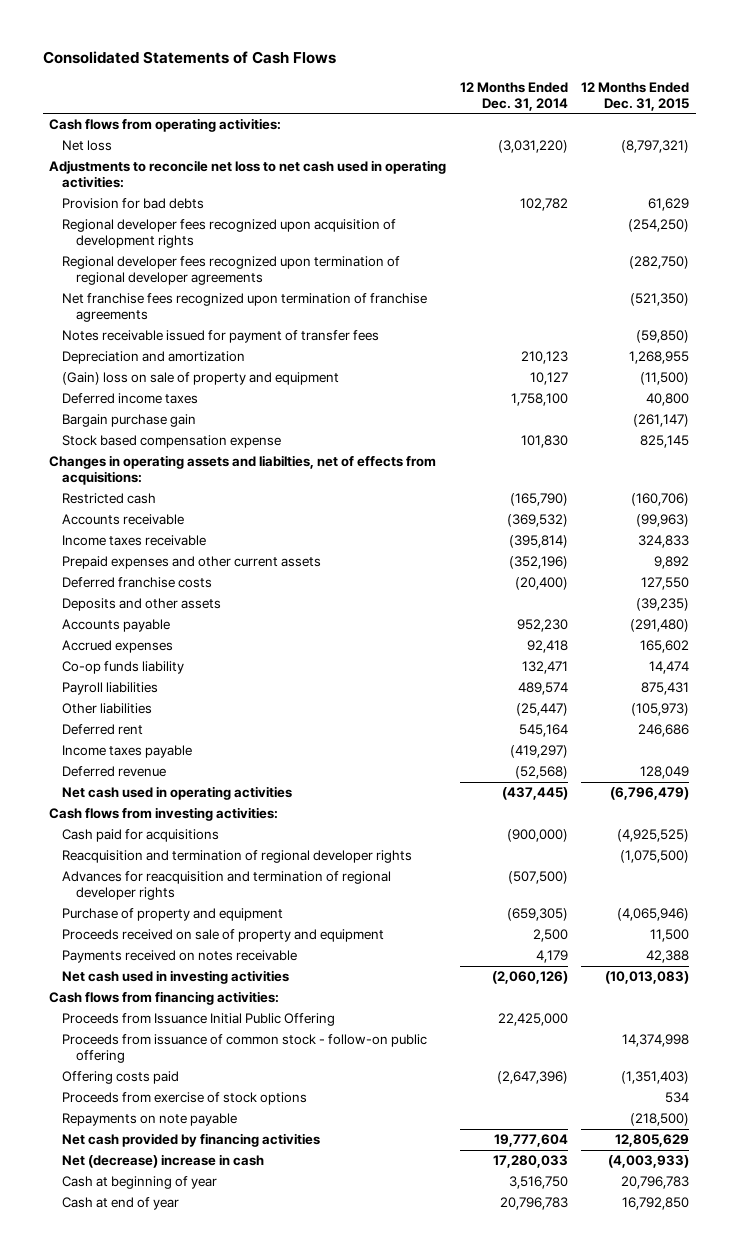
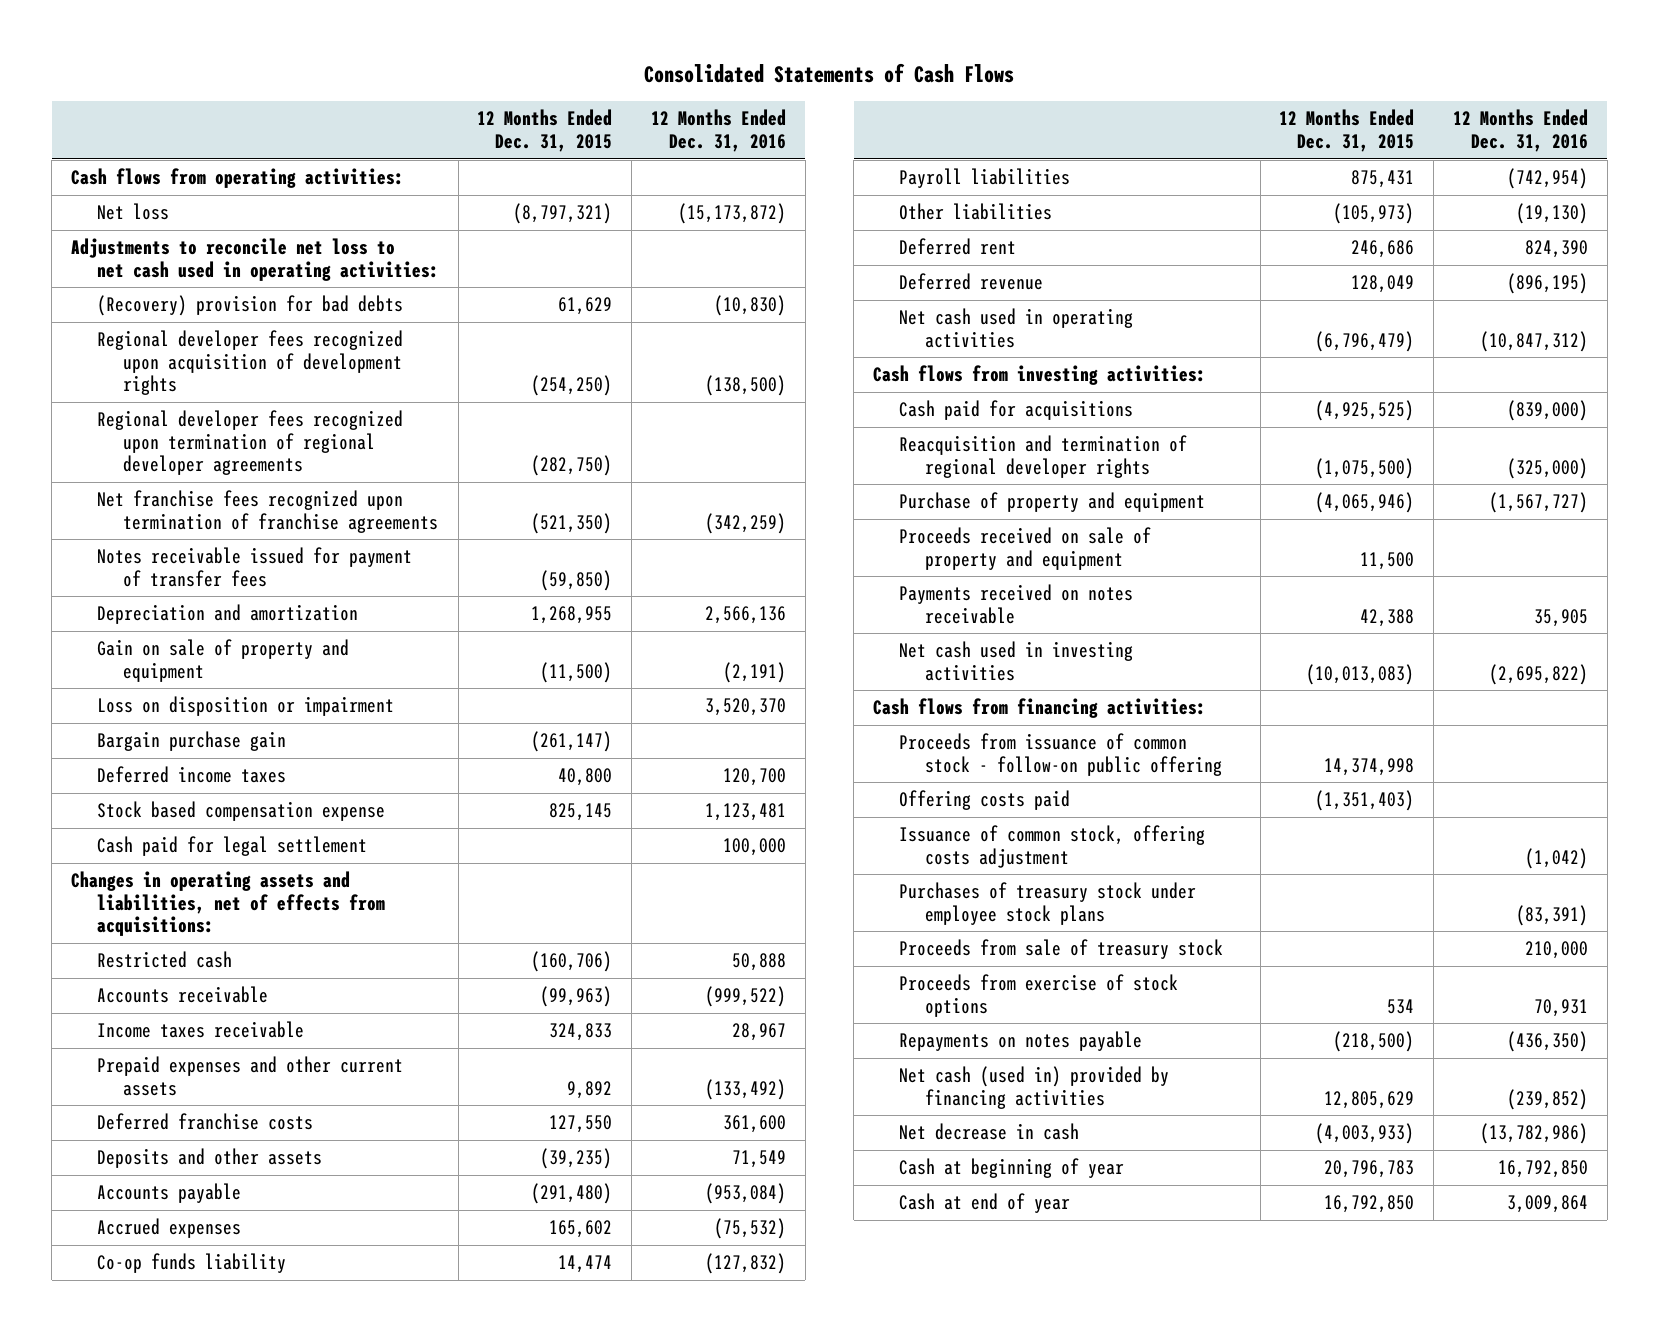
- | 12 Months Ended Dec. 31, 2014 | 12 Months Ended Dec. 31, 2015
+ | 12 Months Ended Dec. 31, 2015 | 12 Months Ended Dec. 31, 2016
- Provision for bad debts | 102,782 | 61,629
+ (Recovery) provision for bad debts | 61,629 | (10,830)
- (Gain) loss on sale of property and equipment | 10,127 | (11,500)
+ Gain on sale of property and equipment | (11,500) | (2,191)
+ Loss on disposition or impairment | | 3,520,370
moved down: Deferred income taxes | 40,800 | 120,700
- Changes in operating assets and liabilties, net of effects from acquisitions:
+ Cash paid for legal settlement | | 100,000
+ Changes in operating assets and liabilities, net of effects from acquisitions:
- Income taxes payable | (419,297) |
- Advances for reacquisition and termination of regional developer rights | (507,500) |
- Proceeds from Issuance Initial Public Offering | 22,425,000 |
+ Issuance of common stock, offering costs adjustment | | (1,042)
+ Purchases of treasury stock under employee stock plans | | (83,391)
+ Proceeds from sale of treasury stock | | 210,000
- Repayments on note payable | | (218,500)
- Net cash provided by financing activities | 19,777,604 | 12,805,629
- Net (decrease) increase in cash | 17,280,033 | (4,003,933)
+ Repayments on notes payable | (218,500) | (436,350)
+ Net cash (used in) provided by financing activities | 12,805,629 | (239,852)
+ Net decrease in cash | (4,003,933) | (13,782,986)

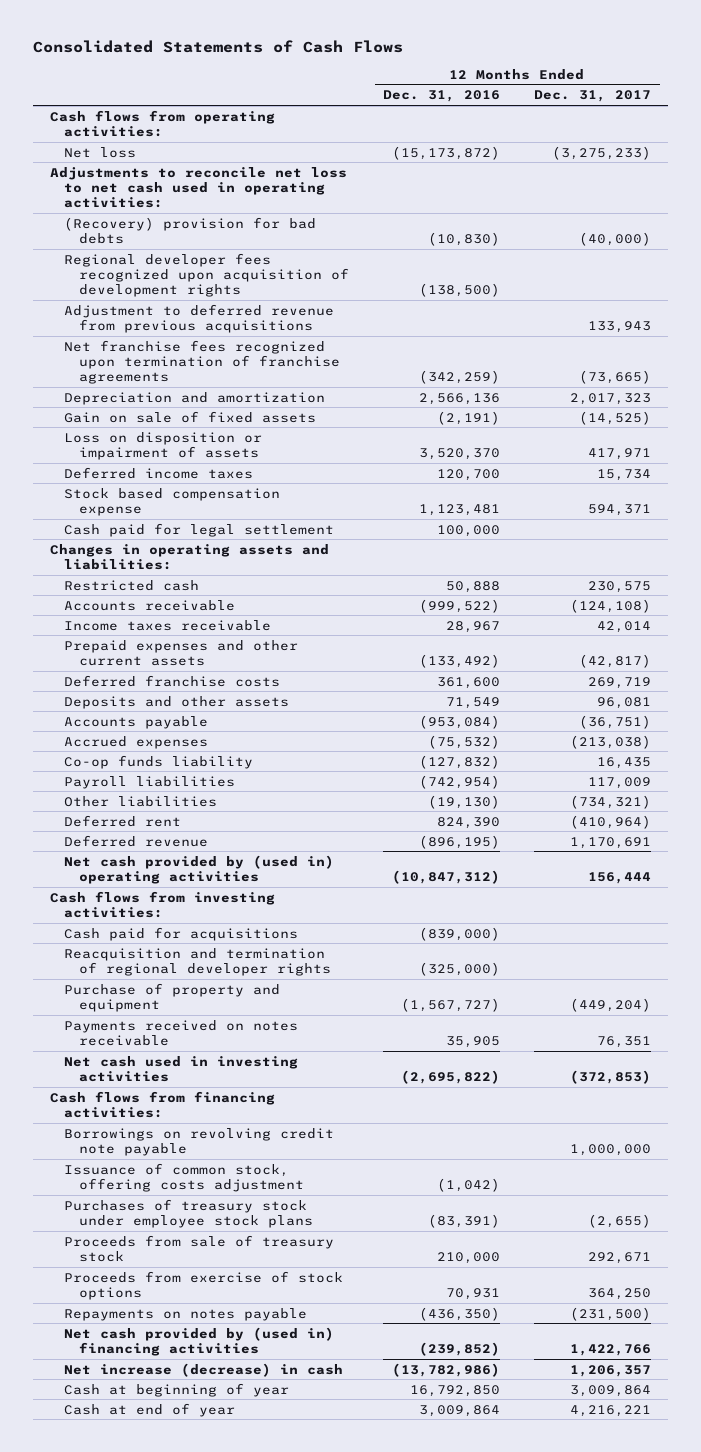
- | 12 Months Ended Dec. 31, 2015 | 12 Months Ended Dec. 31, 2016
+ | 12 Months Ended Dec. 31, 2016 | 12 Months Ended Dec. 31, 2017
- Regional developer fees recognized upon termination of regional developer agreements | (282,750) |
+ Adjustment to deferred revenue from previous acquisitions | | 133,943
- Notes receivable issued for payment of transfer fees | (59,850) |
- Gain on sale of property and equipment | (11,500) | (2,191)
- Loss on disposition or impairment | | 3,520,370
- Bargain purchase gain | (261,147) |
+ Gain on sale of fixed assets | (2,191) | (14,525)
+ Loss on disposition or impairment of assets | 3,520,370 | 417,971
- Changes in operating assets and liabilities, net of effects from acquisitions:
+ Changes in operating assets and liabilities:
- Net cash used in operating activities | (6,796,479) | (10,847,312)
+ Net cash provided by (used in) operating activities | (10,847,312) | 156,444
- Proceeds received on sale of property and equipment | 11,500 |
- Proceeds from issuance of common stock - follow-on public offering | 14,374,998 |
- Offering costs paid | (1,351,403) |
+ Borrowings on revolving credit note payable | | 1,000,000
- Net cash (used in) provided by financing activities | 12,805,629 | (239,852)
- Net decrease in cash | (4,003,933) | (13,782,986)
+ Net cash provided by (used in) financing activities | (239,852) | 1,422,766
+ Net increase (decrease) in cash | (13,782,986) | 1,206,357

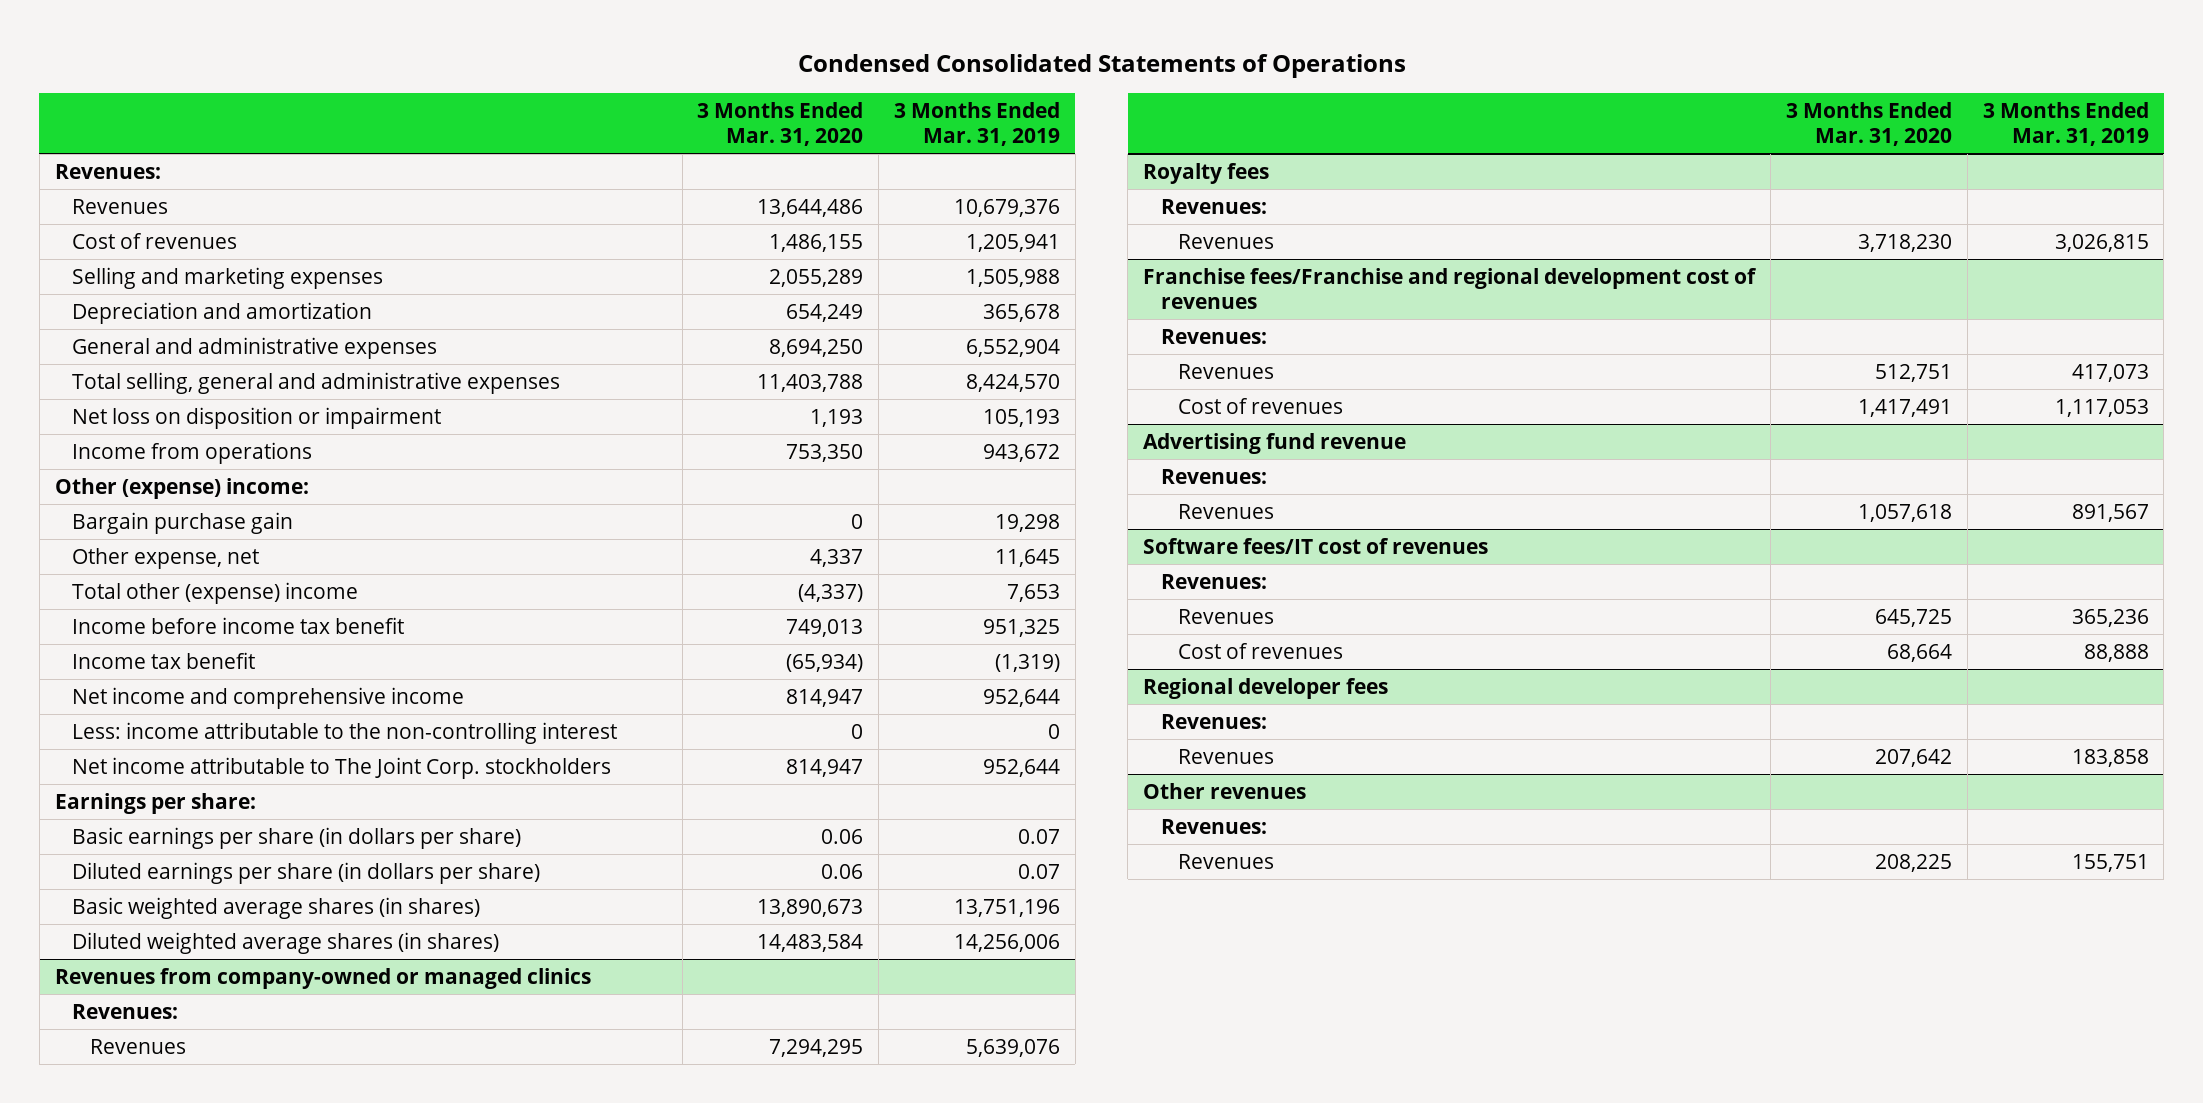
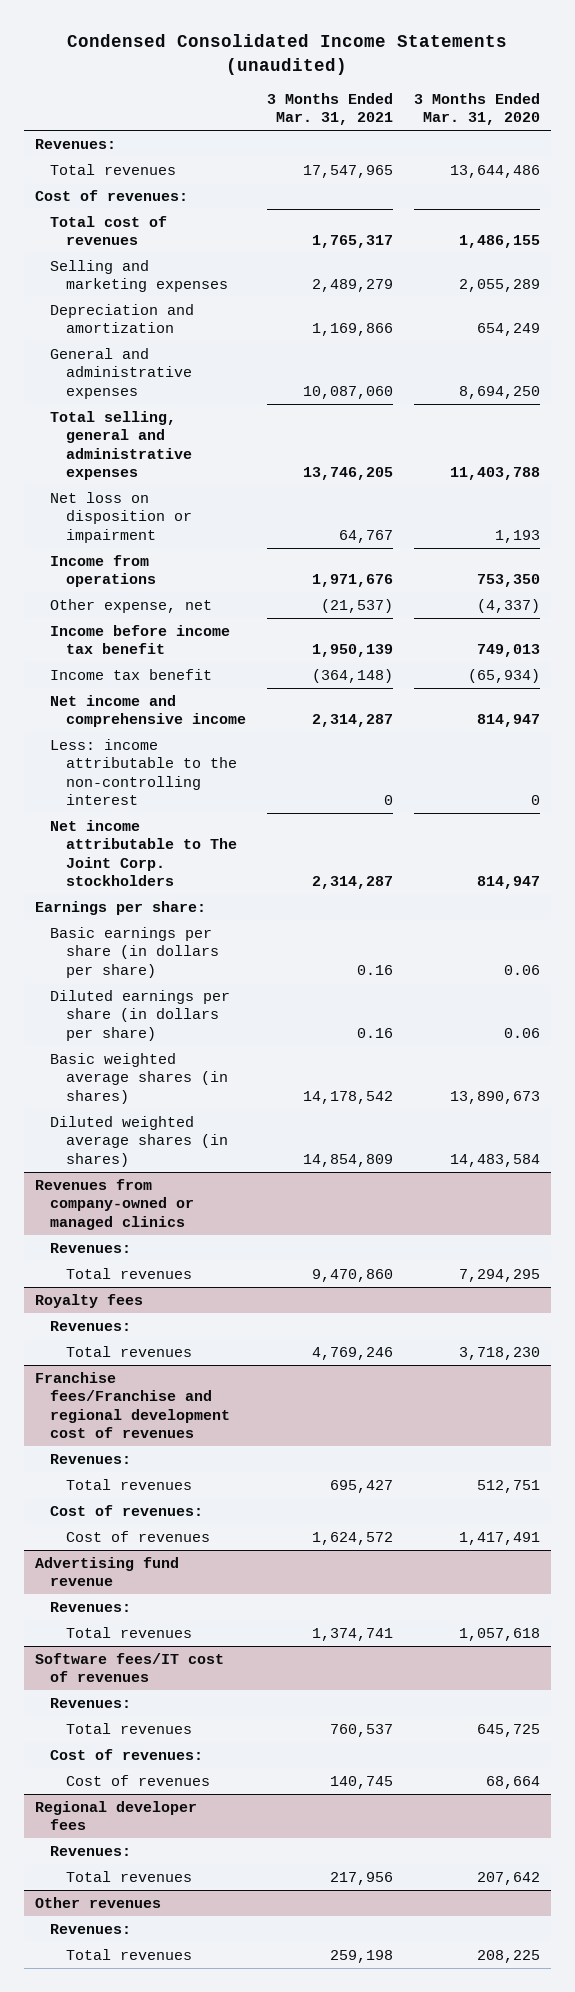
- Condensed Consolidated Statements of Operations
+ Condensed Consolidated Income Statements (unaudited)
- | 3 Months Ended Mar. 31, 2020 | 3 Months Ended Mar. 31, 2019
+ | 3 Months Ended Mar. 31, 2021 | 3 Months Ended Mar. 31, 2020
- Revenues | 13,644,486 | 10,679,376
- Cost of revenues | 1,486,155 | 1,205,941
+ Total revenues | 17,547,965 | 13,644,486
+ Cost of revenues:
+ Total cost of revenues | 1,765,317 | 1,486,155
- Other (expense) income:
- Bargain purchase gain | 0 | 19,298
- Other expense, net | 4,337 | 11,645
- Total other (expense) income | (4,337) | 7,653
+ Other expense, net | (21,537) | (4,337)
@ Revenues from company-owned or managed clinics
- Revenues | 7,294,295 | 5,639,076
+ Total revenues | 9,470,860 | 7,294,295
@ Royalty fees
- Revenues | 3,718,230 | 3,026,815
+ Total revenues | 4,769,246 | 3,718,230
@ Franchise fees/Franchise and regional development cost of revenues
- Revenues | 512,751 | 417,073
+ Total revenues | 695,427 | 512,751
+ Cost of revenues:
@ Advertising fund revenue
- Revenues | 1,057,618 | 891,567
+ Total revenues | 1,374,741 | 1,057,618
@ Software fees/IT cost of revenues
- Revenues | 645,725 | 365,236
+ Total revenues | 760,537 | 645,725
+ Cost of revenues:
@ Regional developer fees
- Revenues | 207,642 | 183,858
+ Total revenues | 217,956 | 207,642
@ Other revenues
- Revenues | 208,225 | 155,751
+ Total revenues | 259,198 | 208,225

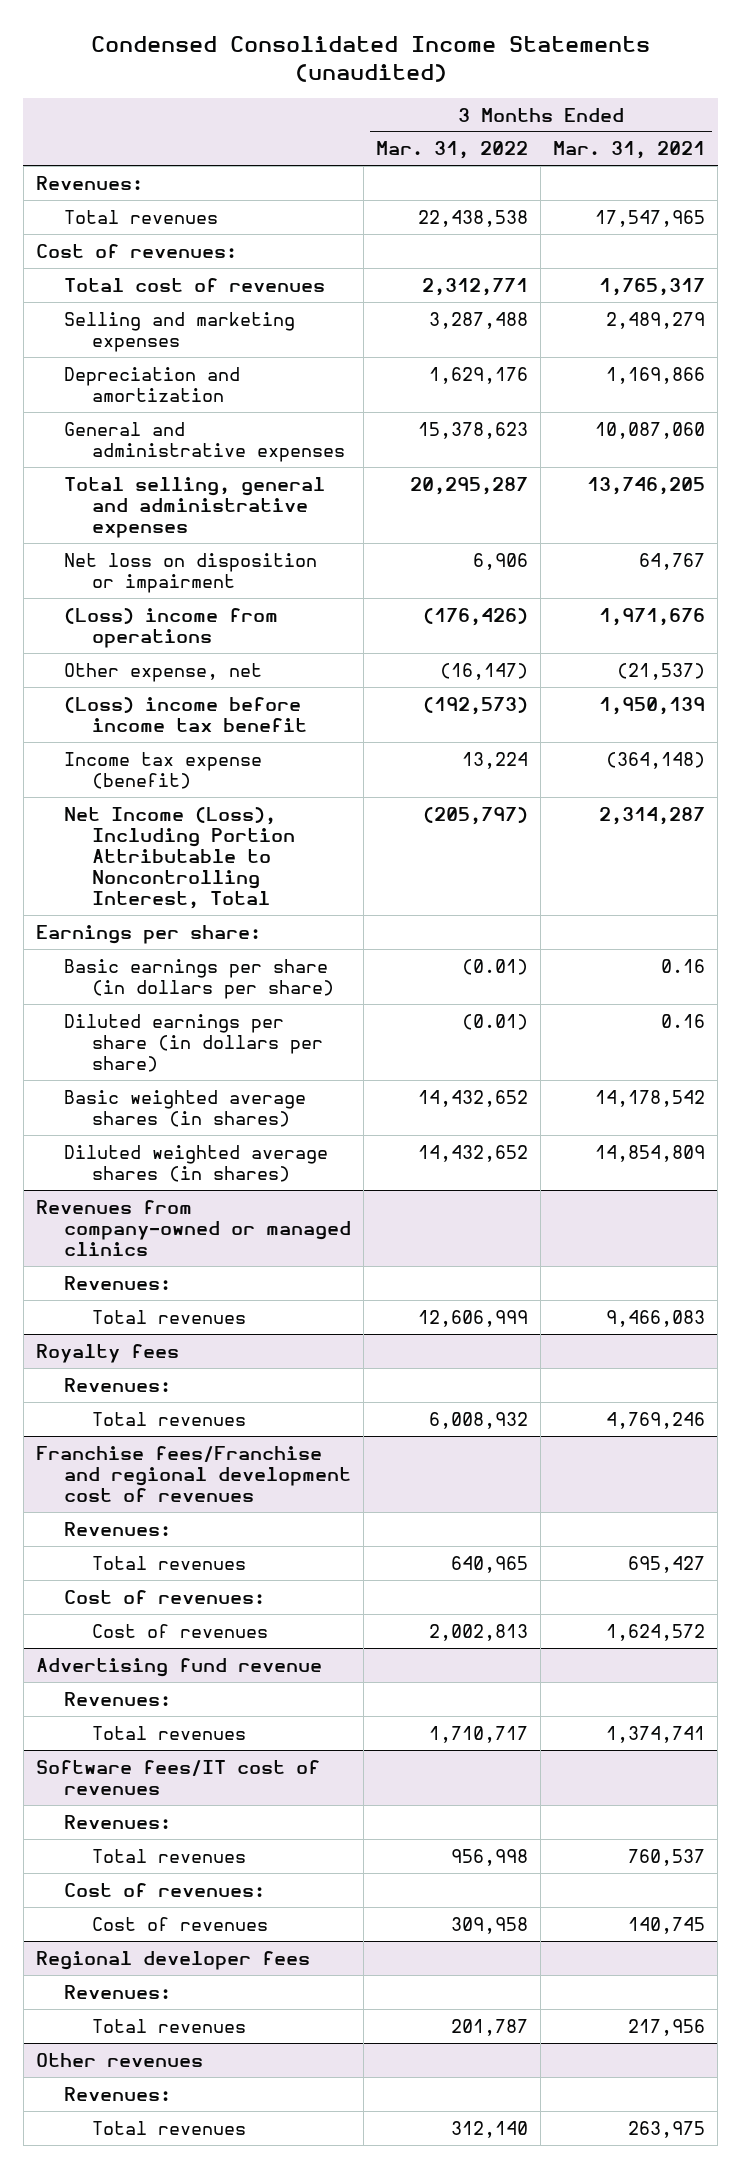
- | 3 Months Ended Mar. 31, 2021 | 3 Months Ended Mar. 31, 2020
+ | 3 Months Ended Mar. 31, 2022 | 3 Months Ended Mar. 31, 2021
- Income from operations | 1,971,676 | 753,350
+ (Loss) income from operations | (176,426) | 1,971,676
- Income before income tax benefit | 1,950,139 | 749,013
- Income tax benefit | (364,148) | (65,934)
- Net income and comprehensive income | 2,314,287 | 814,947
- Less: income attributable to the non-controlling interest | 0 | 0
- Net income attributable to The Joint Corp. stockholders | 2,314,287 | 814,947
+ (Loss) income before income tax benefit | (192,573) | 1,950,139
+ Income tax expense (benefit) | 13,224 | (364,148)
+ Net Income (Loss), Including Portion Attributable to Noncontrolling Interest, Total | (205,797) | 2,314,287
@ Revenues from company-owned or managed clinics
- Total revenues | 9,470,860 | 7,294,295
+ Total revenues | 12,606,999 | 9,466,083
@ Other revenues
- Total revenues | 259,198 | 208,225
+ Total revenues | 312,140 | 263,975

